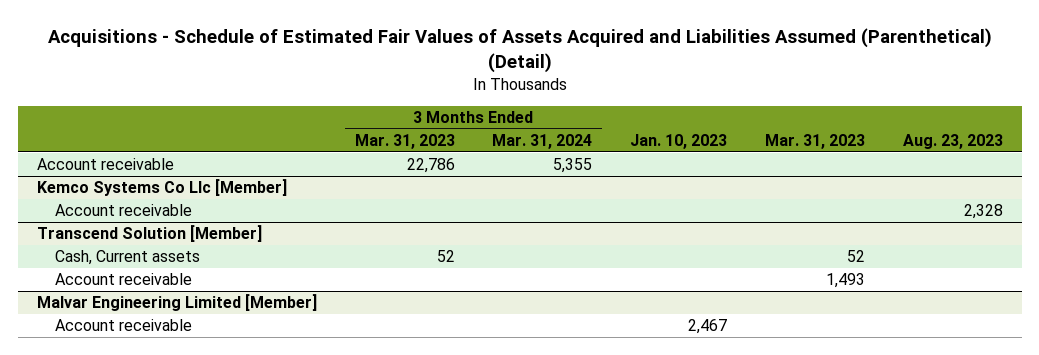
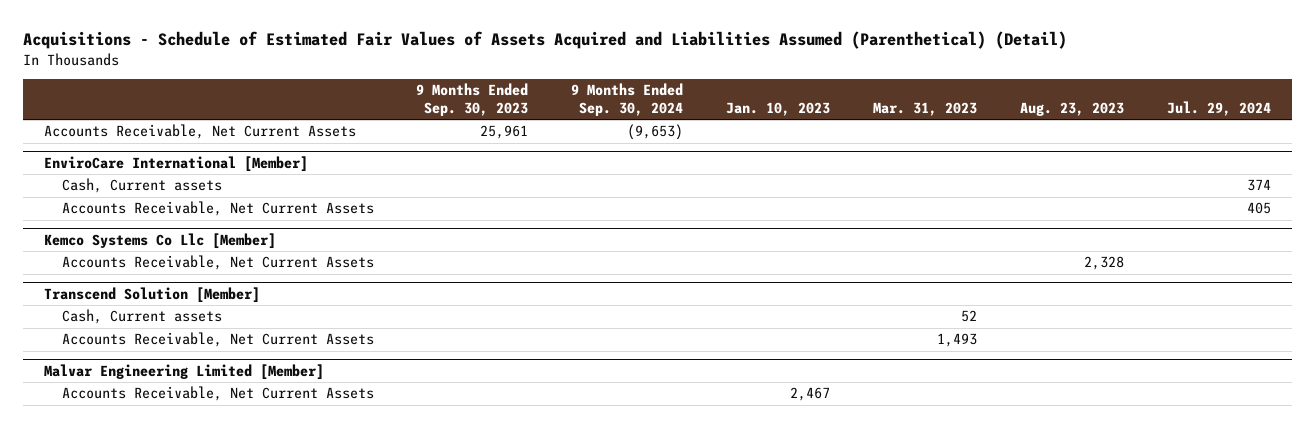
- | 3 Months Ended Mar. 31, 2023 | 3 Months Ended Mar. 31, 2024 | Jan. 10, 2023 | Mar. 31, 2023 | Aug. 23, 2023
+ | 9 Months Ended Sep. 30, 2023 | 9 Months Ended Sep. 30, 2024 | Jan. 10, 2023 | Mar. 31, 2023 | Aug. 23, 2023 | Jul. 29, 2024
- Account receivable | 22,786 | 5,355 | | |
+ Accounts Receivable, Net Current Assets | 25,961 | (9,653) | | | |
+ EnviroCare International [Member]
+ Cash, Current assets | | | | | | 374
+ Accounts Receivable, Net Current Assets | | | | | | 405
@ Kemco Systems Co Llc [Member]
- Account receivable | | | | | 2,328
+ Accounts Receivable, Net Current Assets | | | | | 2,328 |
@ Transcend Solution [Member]
- Account receivable | | | | 1,493 |
+ Accounts Receivable, Net Current Assets | | | | 1,493 | |
@ Malvar Engineering Limited [Member]
- Account receivable | | | 2,467 | |
+ Accounts Receivable, Net Current Assets | | | 2,467 | | |

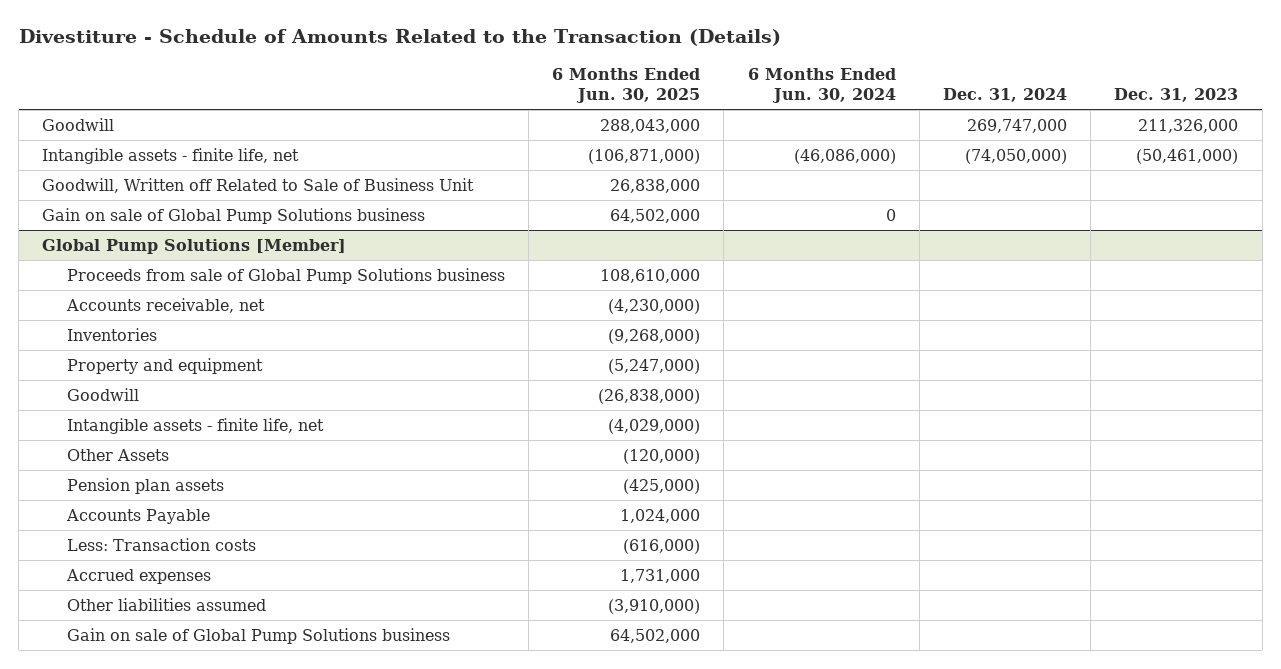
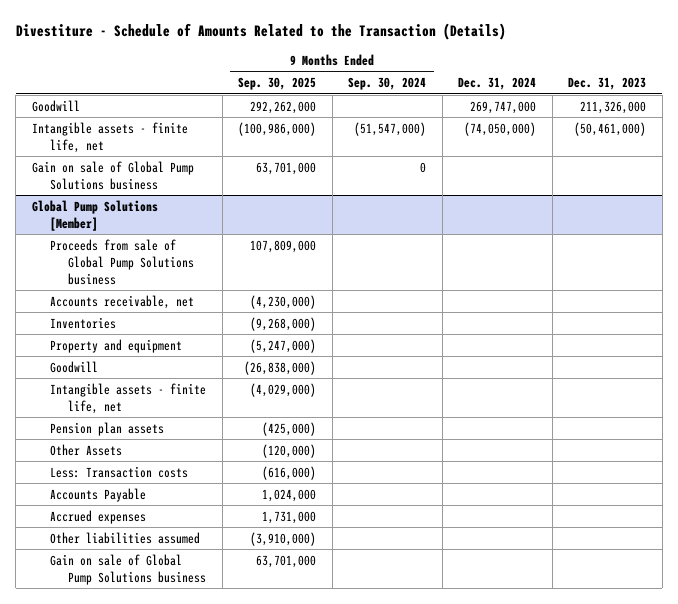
- | 6 Months Ended Jun. 30, 2025 | 6 Months Ended Jun. 30, 2024 | Dec. 31, 2024 | Dec. 31, 2023
+ | 9 Months Ended Sep. 30, 2025 | 9 Months Ended Sep. 30, 2024 | Dec. 31, 2024 | Dec. 31, 2023
- Goodwill, Written off Related to Sale of Business Unit | 26,838,000 | | |
@ Global Pump Solutions [Member]
moved down: Other Assets | (120,000) | | |
moved down: Accounts Payable | 1,024,000 | | |

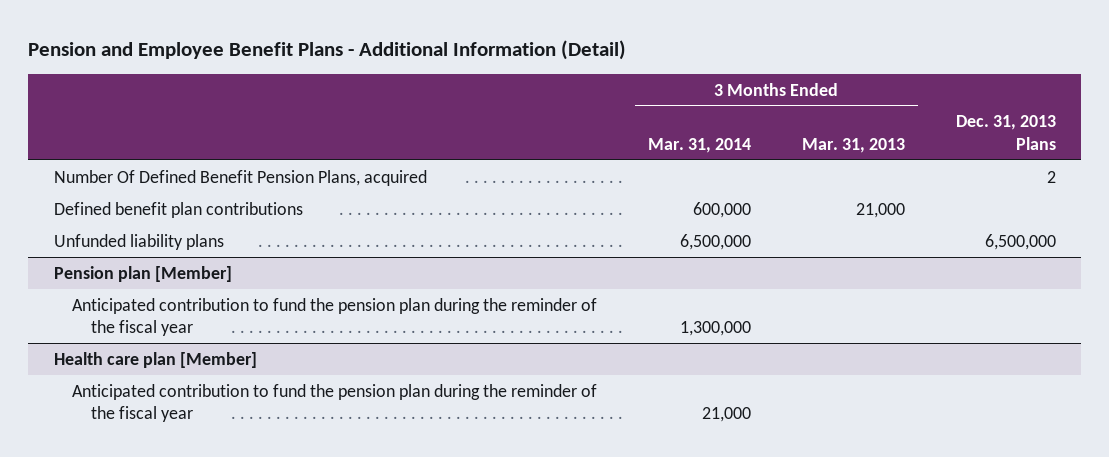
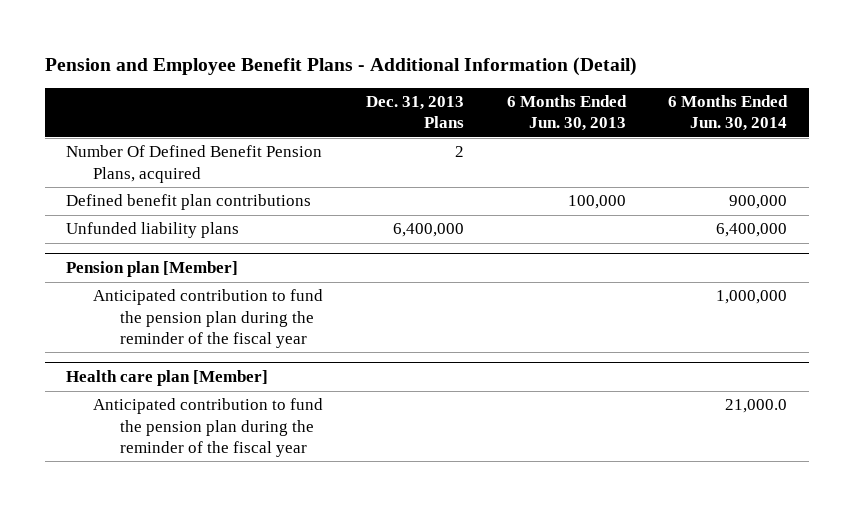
- | 3 Months Ended Mar. 31, 2014 | 3 Months Ended Mar. 31, 2013 | Dec. 31, 2013 Plans
+ | Dec. 31, 2013 Plans | 6 Months Ended Jun. 30, 2013 | 6 Months Ended Jun. 30, 2014
- Unfunded liability plans | 6,500,000 | | 6,500,000
+ Unfunded liability plans | 6,400,000 | | 6,400,000

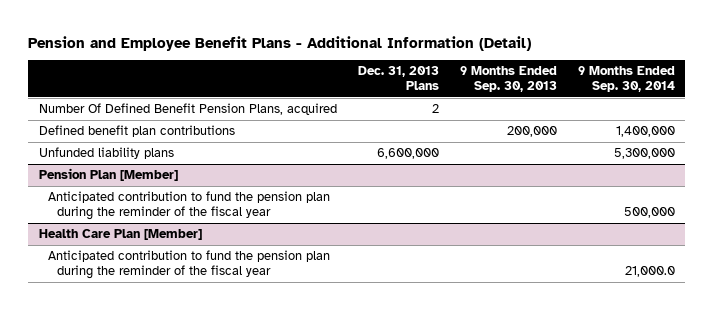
- | Dec. 31, 2013 Plans | 6 Months Ended Jun. 30, 2013 | 6 Months Ended Jun. 30, 2014
+ | Dec. 31, 2013 Plans | 9 Months Ended Sep. 30, 2013 | 9 Months Ended Sep. 30, 2014
- Unfunded liability plans | 6,400,000 | | 6,400,000
- Pension plan [Member]
+ Unfunded liability plans | 6,600,000 | | 5,300,000
+ Pension Plan [Member]
- Health care plan [Member]
+ Health Care Plan [Member]

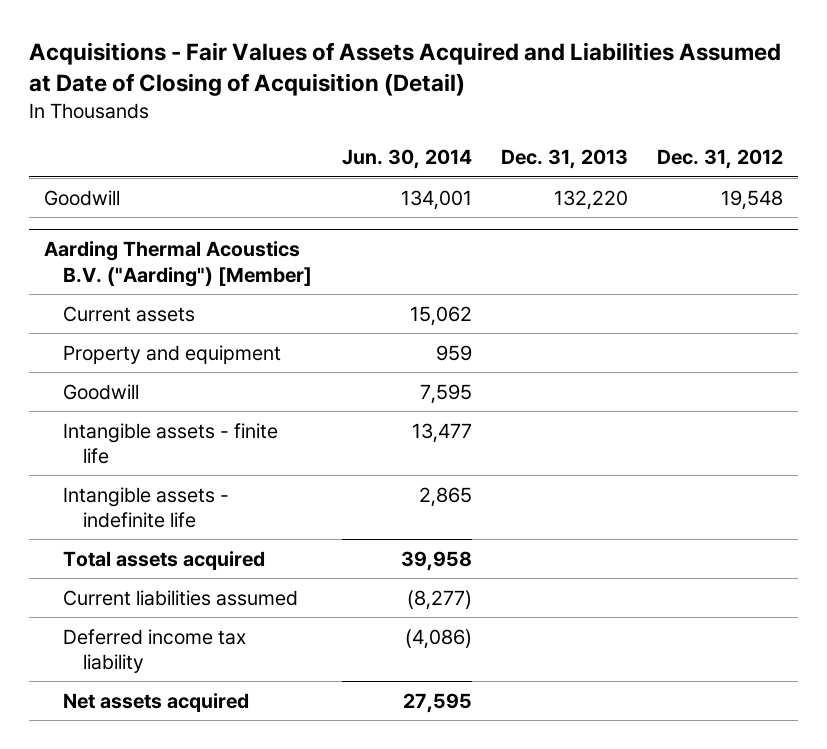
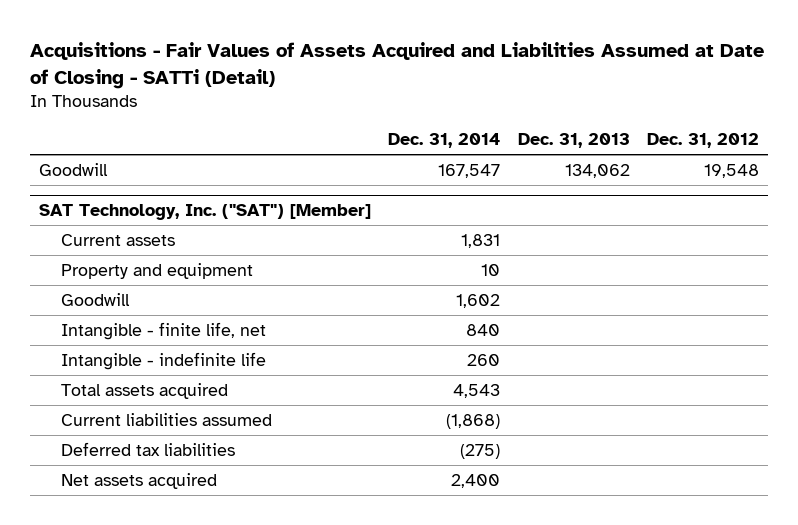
- Acquisitions - Fair Values of Assets Acquired and Liabilities Assumed at Date of Closing of Acquisition (Detail)
+ Acquisitions - Fair Values of Assets Acquired and Liabilities Assumed at Date of Closing - SATTi (Detail)
- | Jun. 30, 2014 | Dec. 31, 2013 | Dec. 31, 2012
+ | Dec. 31, 2014 | Dec. 31, 2013 | Dec. 31, 2012
- Goodwill | 134,001 | 132,220 | 19,548
- Aarding Thermal Acoustics B.V. ("Aarding") [Member]
- Current assets | 15,062 | |
- Property and equipment | 959 | |
- Goodwill | 7,595 | |
- Intangible assets - finite life | 13,477 | |
- Intangible assets - indefinite life | 2,865 | |
- Total assets acquired | 39,958 | |
- Current liabilities assumed | (8,277) | |
- Deferred income tax liability | (4,086) | |
- Net assets acquired | 27,595 | |
+ Goodwill | 167,547 | 134,062 | 19,548
+ SAT Technology, Inc. ("SAT") [Member]
+ Current assets | 1,831 | |
+ Property and equipment | 10 | |
+ Goodwill | 1,602 | |
+ Intangible - finite life, net | 840 | |
+ Intangible - indefinite life | 260 | |
+ Total assets acquired | 4,543 | |
+ Current liabilities assumed | (1,868) | |
+ Deferred tax liabilities | (275) | |
+ Net assets acquired | 2,400 | |

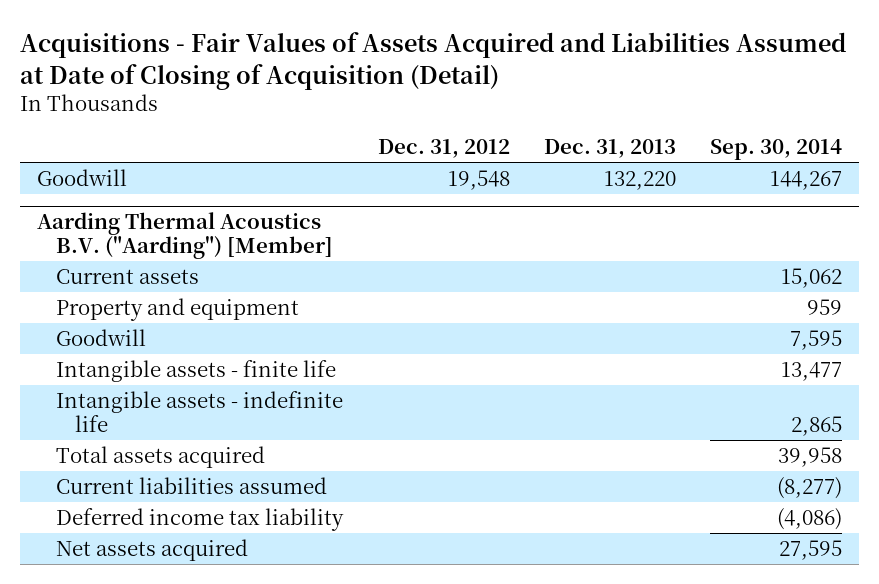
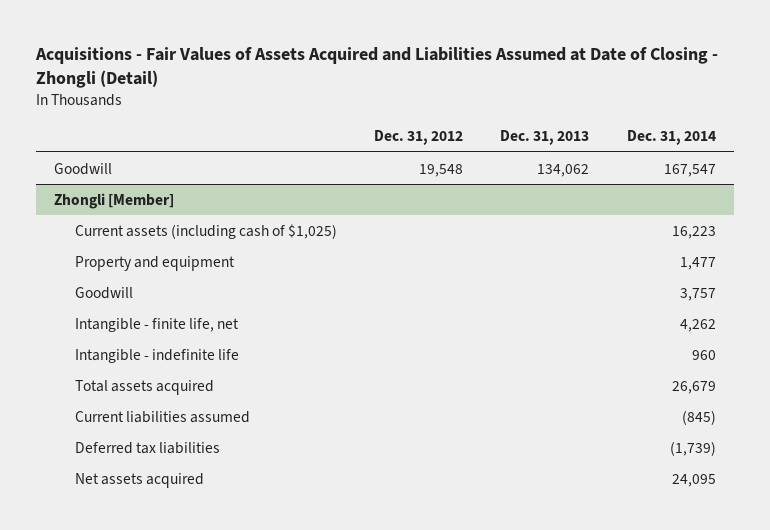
- Acquisitions - Fair Values of Assets Acquired and Liabilities Assumed at Date of Closing of Acquisition (Detail)
+ Acquisitions - Fair Values of Assets Acquired and Liabilities Assumed at Date of Closing - Zhongli (Detail)
- | Dec. 31, 2012 | Dec. 31, 2013 | Sep. 30, 2014
+ | Dec. 31, 2012 | Dec. 31, 2013 | Dec. 31, 2014
- Goodwill | 19,548 | 132,220 | 144,267
- Aarding Thermal Acoustics B.V. ("Aarding") [Member]
- Current assets | | | 15,062
- Property and equipment | | | 959
- Goodwill | | | 7,595
- Intangible assets - finite life | | | 13,477
- Intangible assets - indefinite life | | | 2,865
- Total assets acquired | | | 39,958
- Current liabilities assumed | | | (8,277)
- Deferred income tax liability | | | (4,086)
- Net assets acquired | | | 27,595
+ Goodwill | 19,548 | 134,062 | 167,547
+ Zhongli [Member]
+ Current assets (including cash of $1,025) | | | 16,223
+ Property and equipment | | | 1,477
+ Goodwill | | | 3,757
+ Intangible - finite life, net | | | 4,262
+ Intangible - indefinite life | | | 960
+ Total assets acquired | | | 26,679
+ Current liabilities assumed | | | (845)
+ Deferred tax liabilities | | | (1,739)
+ Net assets acquired | | | 24,095

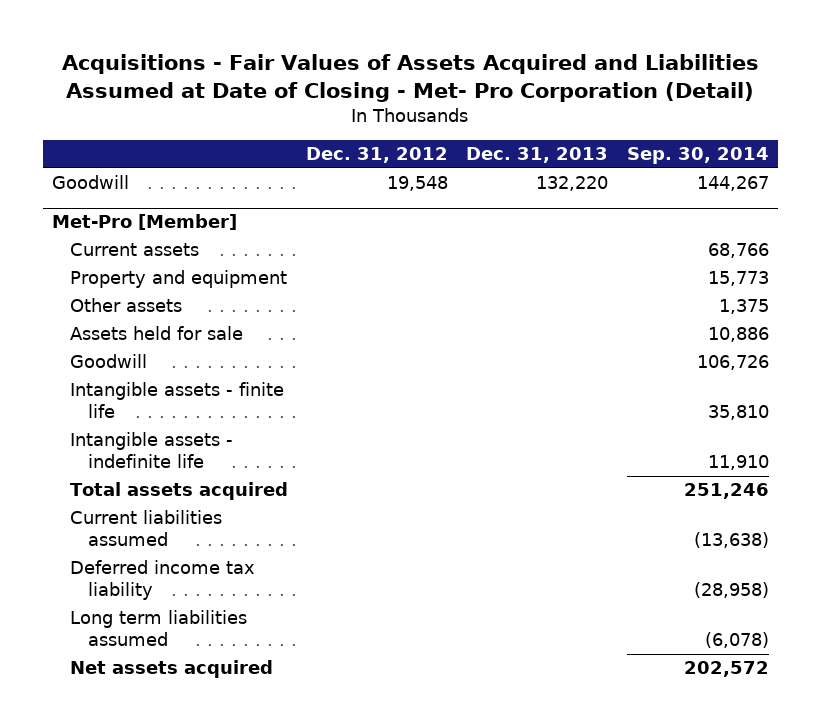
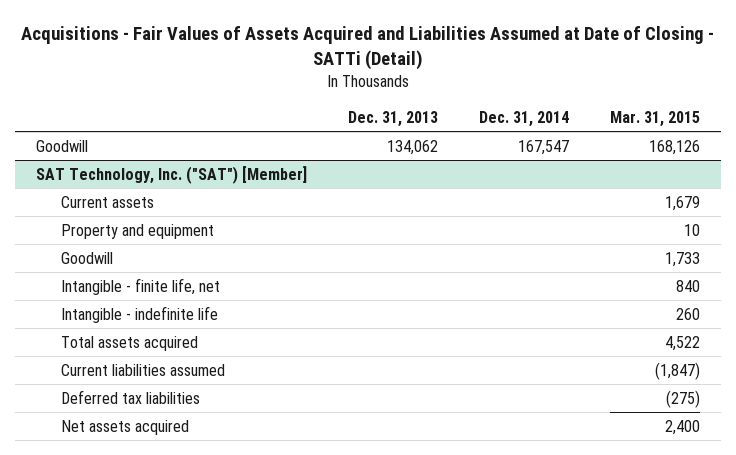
- Acquisitions - Fair Values of Assets Acquired and Liabilities Assumed at Date of Closing - Met- Pro Corporation (Detail)
+ Acquisitions - Fair Values of Assets Acquired and Liabilities Assumed at Date of Closing - SATTi (Detail)
- | Dec. 31, 2012 | Dec. 31, 2013 | Sep. 30, 2014
+ | Dec. 31, 2013 | Dec. 31, 2014 | Mar. 31, 2015
- Goodwill | 19,548 | 132,220 | 144,267
- Met-Pro [Member]
- Current assets | | | 68,766
- Property and equipment | | | 15,773
- Other assets | | | 1,375
- Assets held for sale | | | 10,886
- Goodwill | | | 106,726
- Intangible assets - finite life | | | 35,810
- Intangible assets - indefinite life | | | 11,910
- Total assets acquired | | | 251,246
- Current liabilities assumed | | | (13,638)
- Deferred income tax liability | | | (28,958)
- Long term liabilities assumed | | | (6,078)
- Net assets acquired | | | 202,572
+ Goodwill | 134,062 | 167,547 | 168,126
+ SAT Technology, Inc. ("SAT") [Member]
+ Current assets | | | 1,679
+ Property and equipment | | | 10
+ Goodwill | | | 1,733
+ Intangible - finite life, net | | | 840
+ Intangible - indefinite life | | | 260
+ Total assets acquired | | | 4,522
+ Current liabilities assumed | | | (1,847)
+ Deferred tax liabilities | | | (275)
+ Net assets acquired | | | 2,400

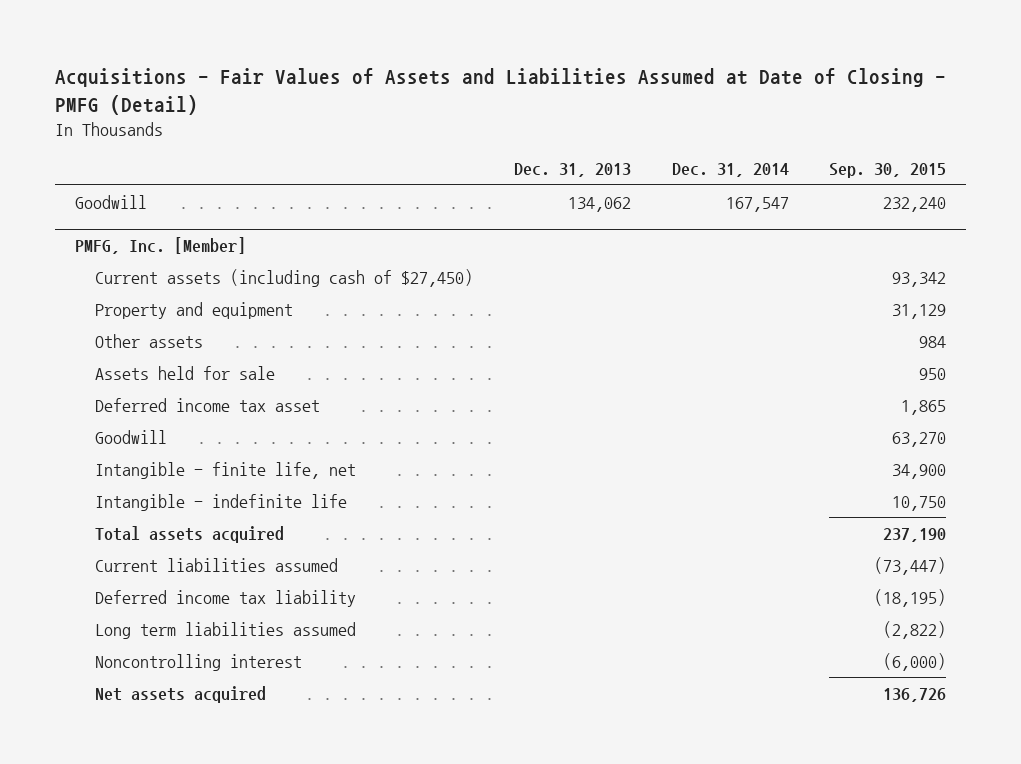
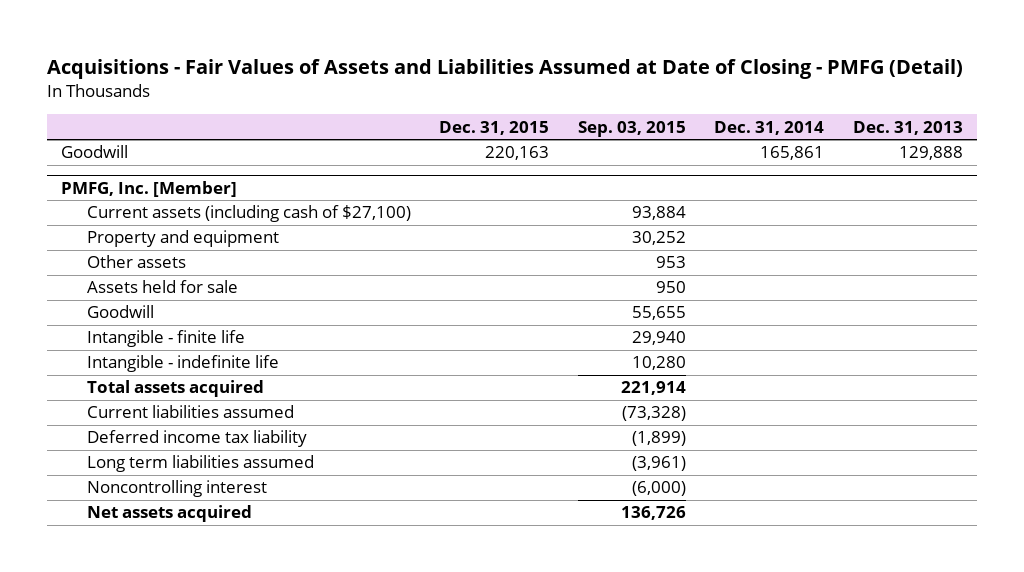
- | Dec. 31, 2013 | Dec. 31, 2014 | Sep. 30, 2015
+ | Dec. 31, 2015 | Sep. 03, 2015 | Dec. 31, 2014 | Dec. 31, 2013
- Goodwill | 134,062 | 167,547 | 232,240
+ Goodwill | 220,163 | | 165,861 | 129,888
@ PMFG, Inc. [Member]
- Current assets (including cash of $27,450) | | | 93,342
+ Current assets (including cash of $27,100) | | 93,884 | |
- Deferred income tax asset | | | 1,865
- Intangible - finite life, net | | | 34,900
+ Intangible - finite life | | 29,940 | |

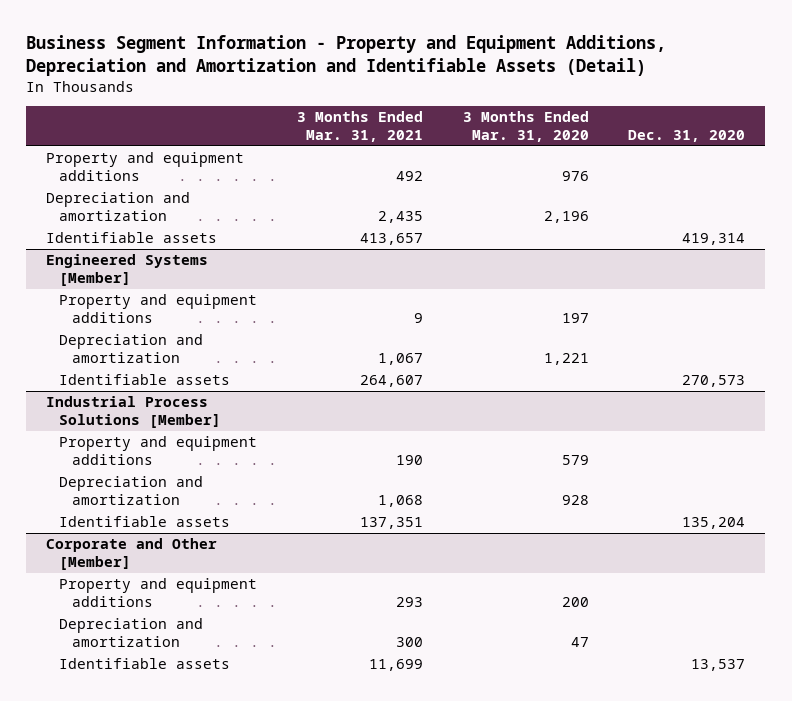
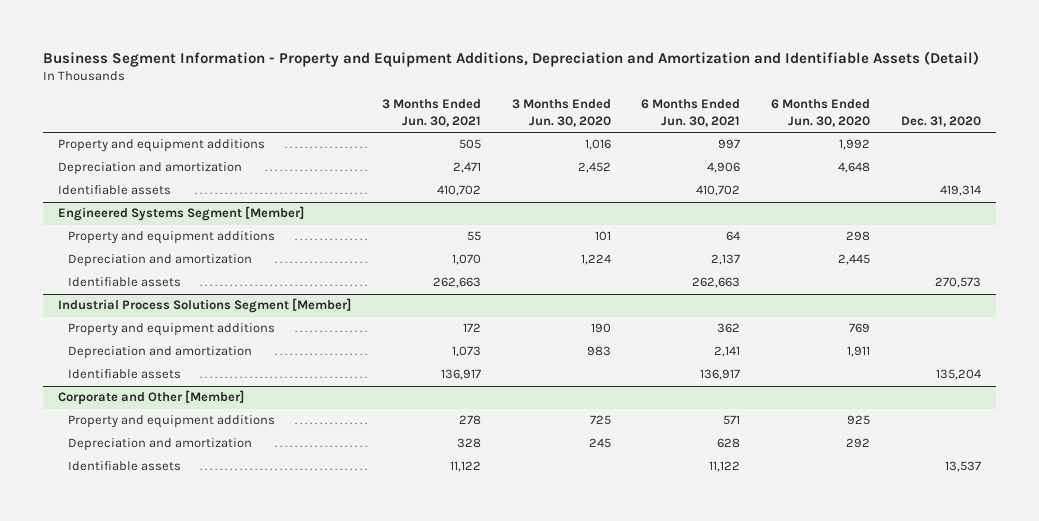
- | 3 Months Ended Mar. 31, 2021 | 3 Months Ended Mar. 31, 2020 | Dec. 31, 2020
+ | 3 Months Ended Jun. 30, 2021 | 3 Months Ended Jun. 30, 2020 | 6 Months Ended Jun. 30, 2021 | 6 Months Ended Jun. 30, 2020 | Dec. 31, 2020
- Engineered Systems [Member]
+ Engineered Systems Segment [Member]
- Industrial Process Solutions [Member]
+ Industrial Process Solutions Segment [Member]

